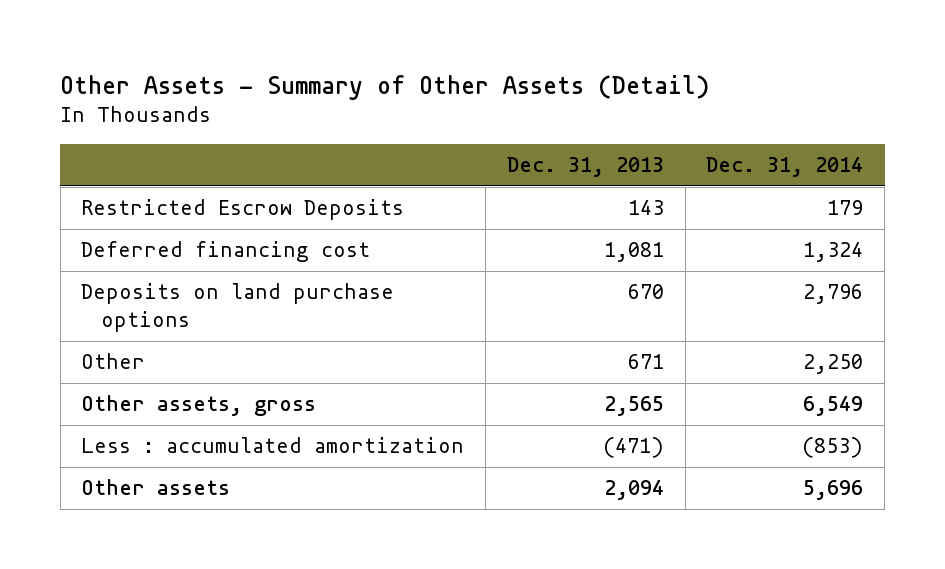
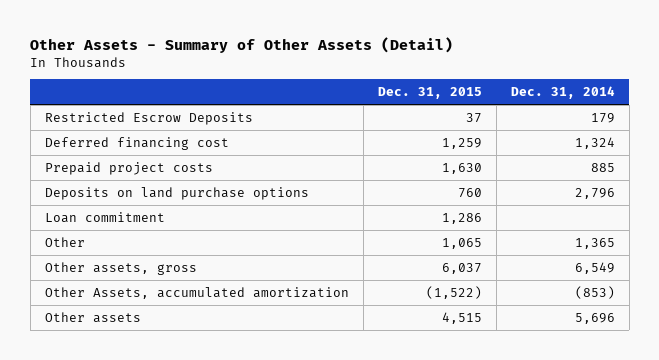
- | Dec. 31, 2013 | Dec. 31, 2014
+ | Dec. 31, 2015 | Dec. 31, 2014
+ Prepaid project costs | 1,630 | 885
- Other | 671 | 2,250
+ Loan commitment | 1,286 |
+ Other | 1,065 | 1,365
- Less : accumulated amortization | (471) | (853)
+ Other Assets, accumulated amortization | (1,522) | (853)

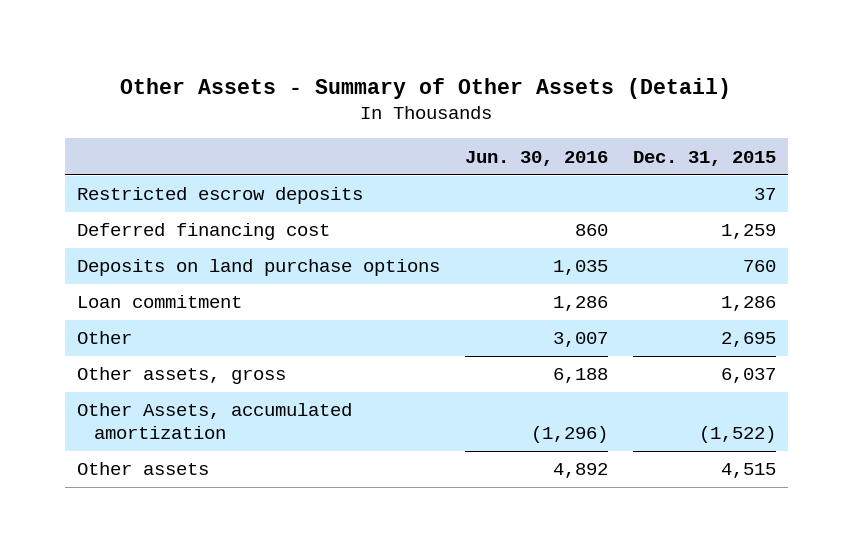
- | Dec. 31, 2015 | Dec. 31, 2014
+ | Jun. 30, 2016 | Dec. 31, 2015
- Restricted Escrow Deposits | 37 | 179
+ Restricted escrow deposits | | 37
- Prepaid project costs | 1,630 | 885
- Other | 1,065 | 1,365
+ Other | 3,007 | 2,695

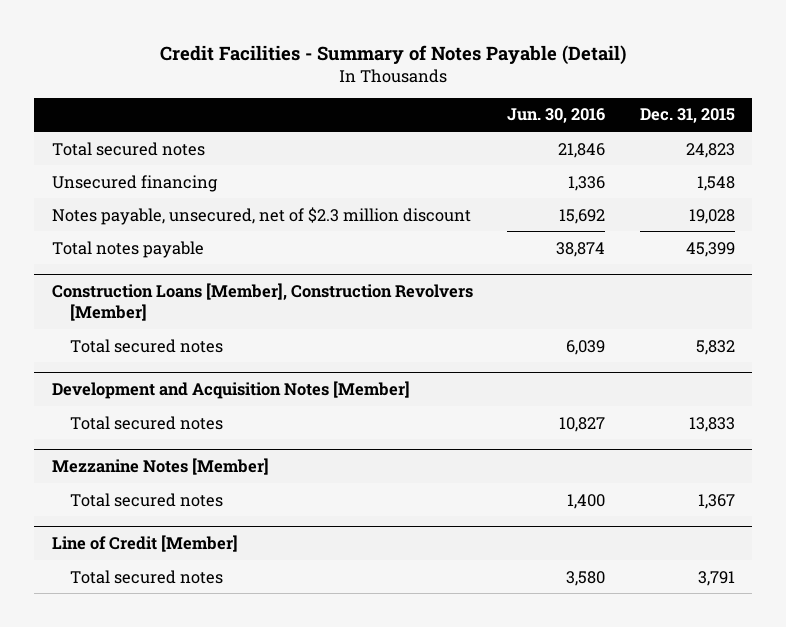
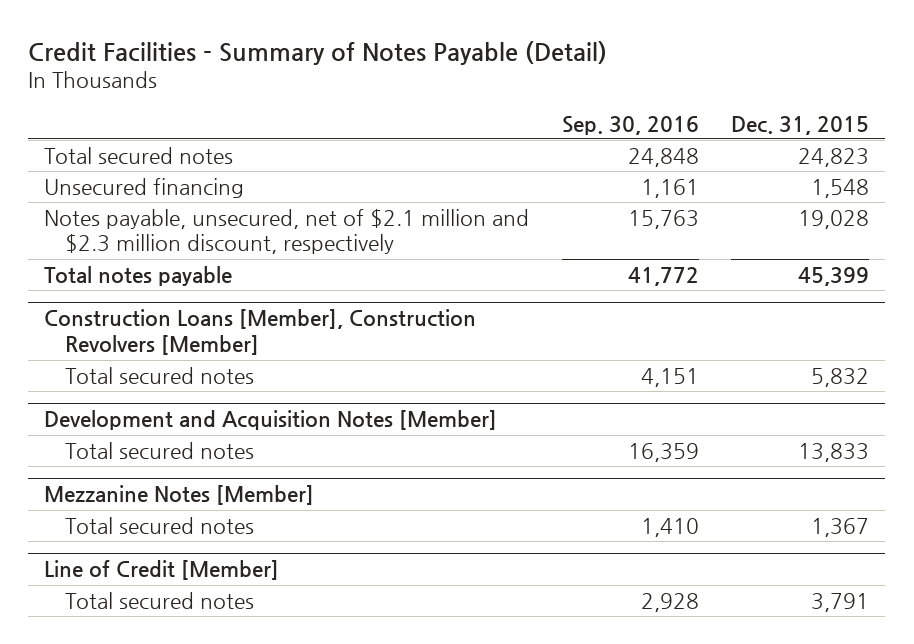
- | Jun. 30, 2016 | Dec. 31, 2015
+ | Sep. 30, 2016 | Dec. 31, 2015
- Notes payable, unsecured, net of $2.3 million discount | 15,692 | 19,028
+ Notes payable, unsecured, net of $2.1 million and $2.3 million discount, respectively | 15,763 | 19,028

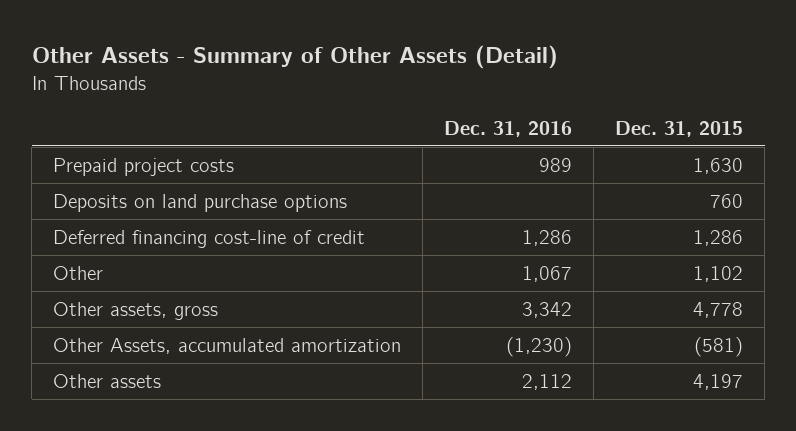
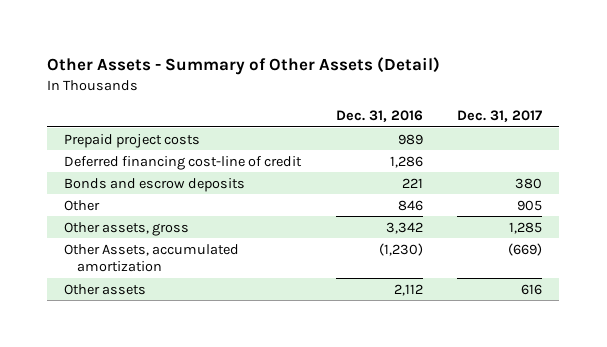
- | Dec. 31, 2016 | Dec. 31, 2015
+ | Dec. 31, 2016 | Dec. 31, 2017
- Deposits on land purchase options | | 760
- Other | 1,067 | 1,102
+ Bonds and escrow deposits | 221 | 380
+ Other | 846 | 905

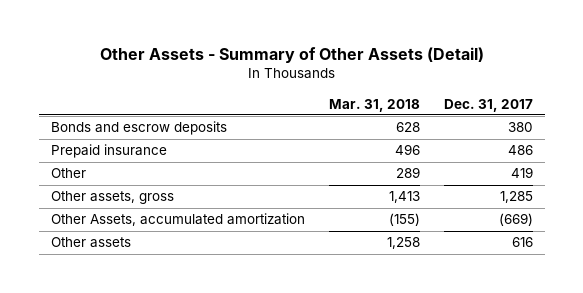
- | Dec. 31, 2016 | Dec. 31, 2017
+ | Mar. 31, 2018 | Dec. 31, 2017
- Prepaid project costs | 989 |
- Deferred financing cost-line of credit | 1,286 |
- Other | 846 | 905
+ Prepaid insurance | 496 | 486
+ Other | 289 | 419

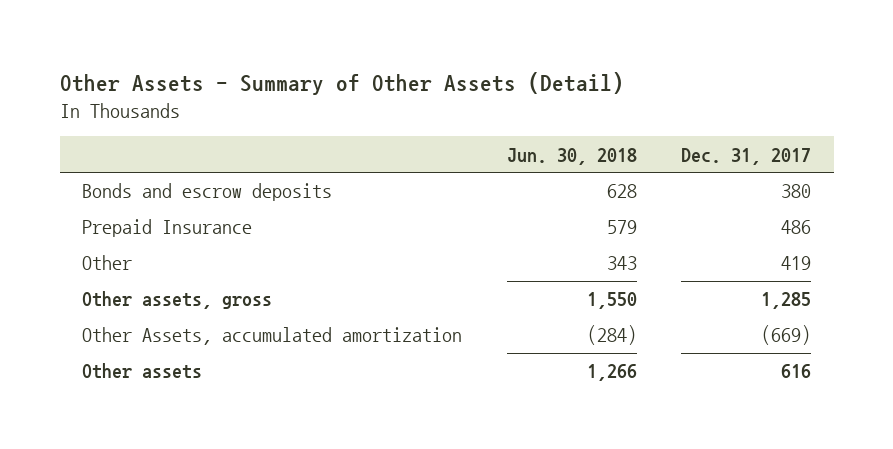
- | Mar. 31, 2018 | Dec. 31, 2017
+ | Jun. 30, 2018 | Dec. 31, 2017
- Prepaid insurance | 496 | 486
+ Prepaid Insurance | 579 | 486

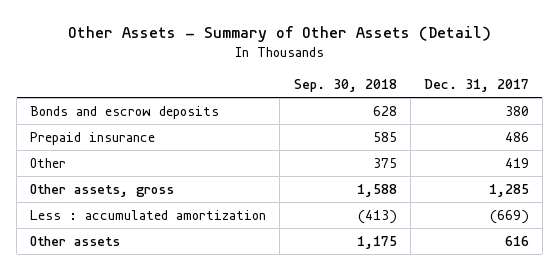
- | Jun. 30, 2018 | Dec. 31, 2017
+ | Sep. 30, 2018 | Dec. 31, 2017
- Prepaid Insurance | 579 | 486
+ Prepaid insurance | 585 | 486
- Other Assets, accumulated amortization | (284) | (669)
+ Less : accumulated amortization | (413) | (669)

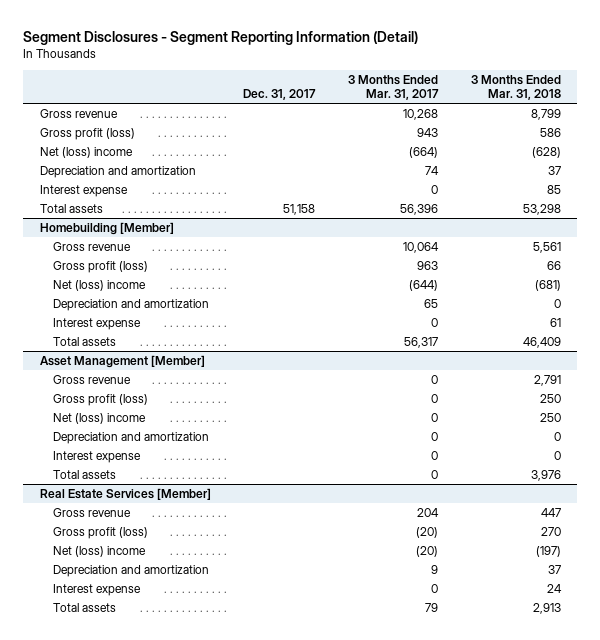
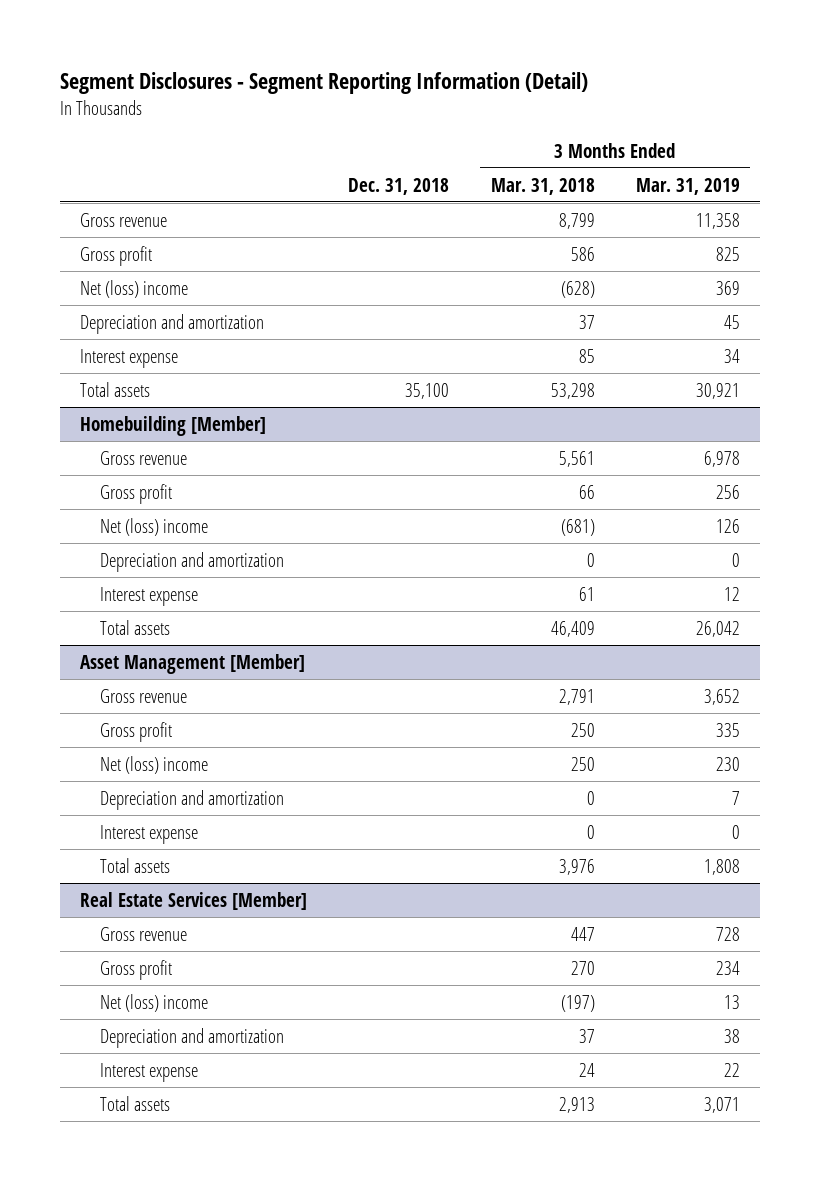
- | Dec. 31, 2017 | 3 Months Ended Mar. 31, 2017 | 3 Months Ended Mar. 31, 2018
+ | Dec. 31, 2018 | 3 Months Ended Mar. 31, 2018 | 3 Months Ended Mar. 31, 2019
- Gross profit (loss) | | 943 | 586
+ Gross profit | | 586 | 825
@ Homebuilding [Member]
- Gross profit (loss) | | 963 | 66
+ Gross profit | | 66 | 256
@ Asset Management [Member]
- Gross profit (loss) | | 0 | 250
+ Gross profit | | 250 | 335
@ Real Estate Services [Member]
- Gross profit (loss) | | (20) | 270
+ Gross profit | | 270 | 234

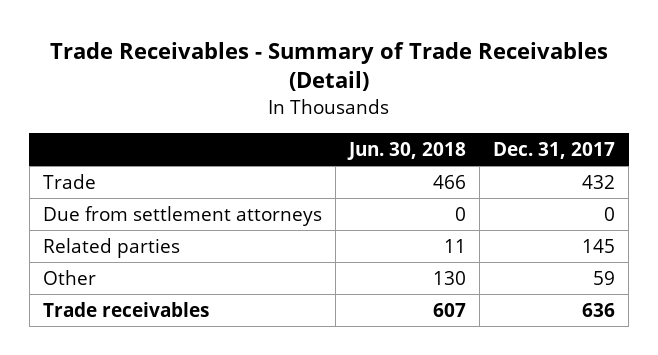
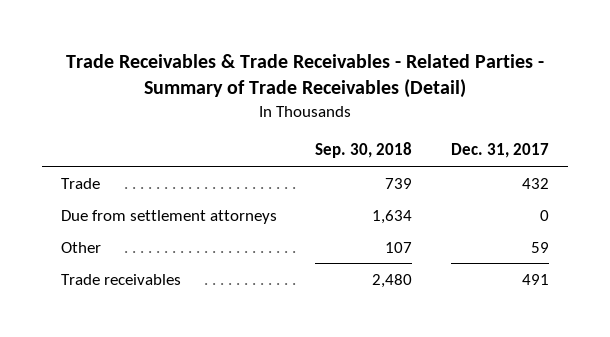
- Trade Receivables - Summary of Trade Receivables (Detail)
+ Trade Receivables & Trade Receivables - Related Parties - Summary of Trade Receivables (Detail)
- | Jun. 30, 2018 | Dec. 31, 2017
+ | Sep. 30, 2018 | Dec. 31, 2017
- Related parties | 11 | 145
- Trade receivables | 607 | 636
+ Trade receivables | 2,480 | 491

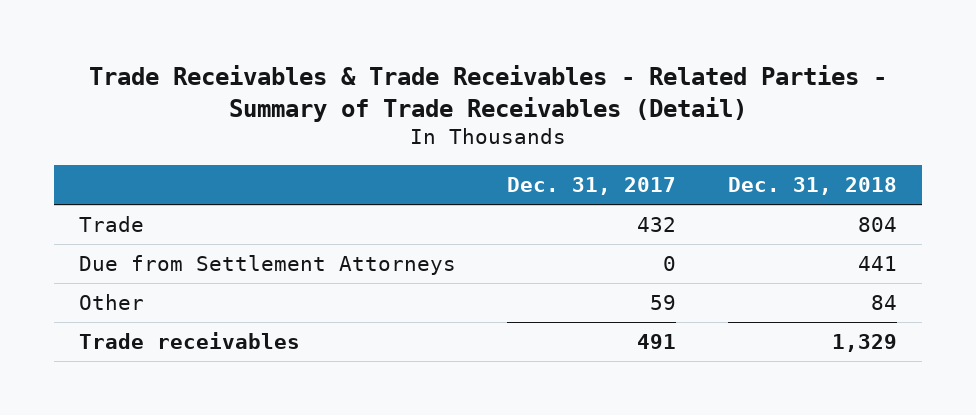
- | Sep. 30, 2018 | Dec. 31, 2017
+ | Dec. 31, 2017 | Dec. 31, 2018
- Due from settlement attorneys | 1,634 | 0
+ Due from Settlement Attorneys | 0 | 441

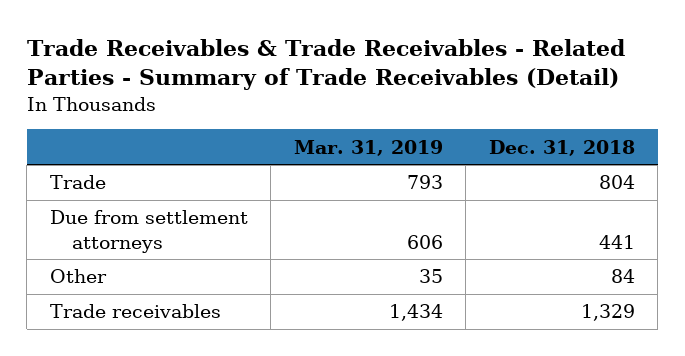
- | Dec. 31, 2017 | Dec. 31, 2018
+ | Mar. 31, 2019 | Dec. 31, 2018
- Due from Settlement Attorneys | 0 | 441
+ Due from settlement attorneys | 606 | 441

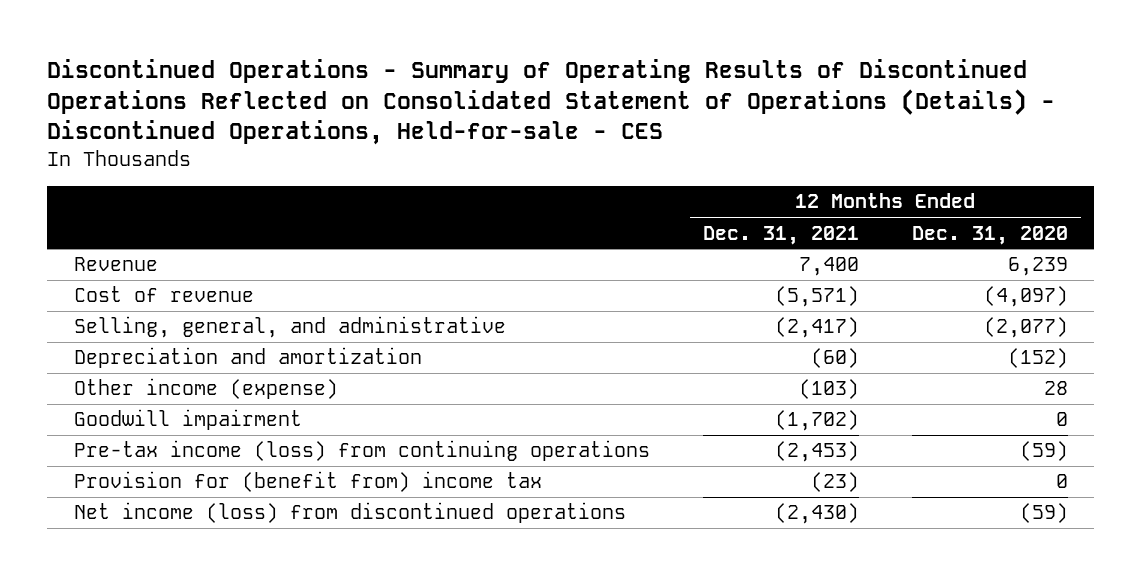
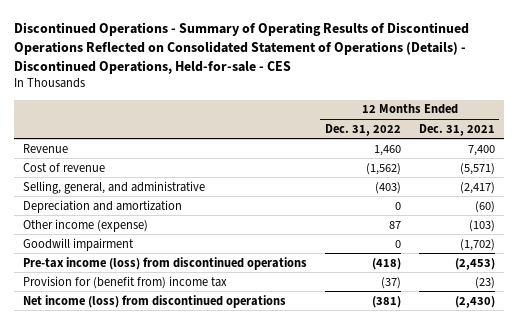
- | 12 Months Ended Dec. 31, 2021 | 12 Months Ended Dec. 31, 2020
+ | 12 Months Ended Dec. 31, 2022 | 12 Months Ended Dec. 31, 2021
- Pre-tax income (loss) from continuing operations | (2,453) | (59)
+ Pre-tax income (loss) from discontinued operations | (418) | (2,453)

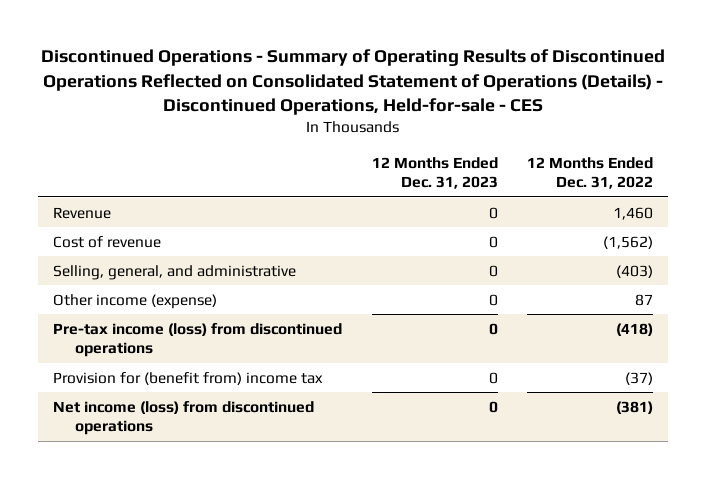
- | 12 Months Ended Dec. 31, 2022 | 12 Months Ended Dec. 31, 2021
+ | 12 Months Ended Dec. 31, 2023 | 12 Months Ended Dec. 31, 2022
- Depreciation and amortization | 0 | (60)
- Goodwill impairment | 0 | (1,702)

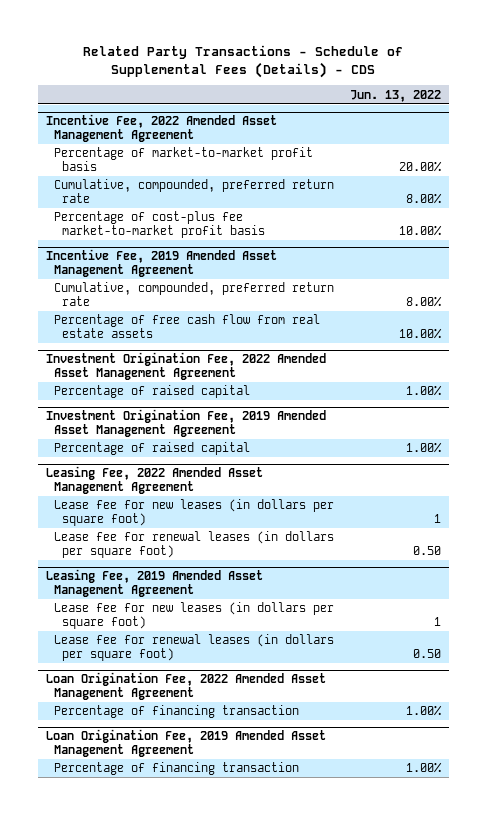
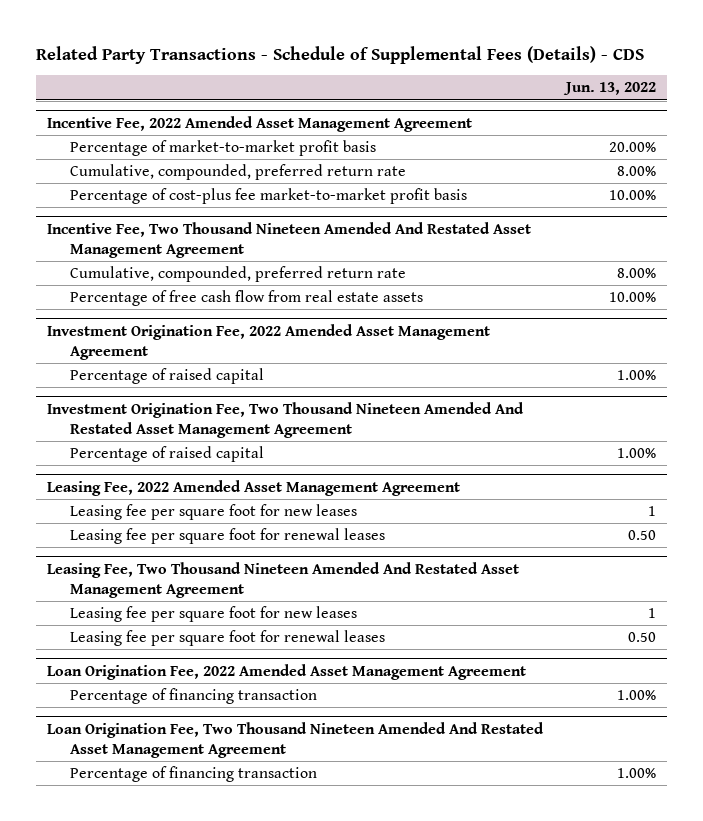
- Incentive Fee, 2019 Amended Asset Management Agreement
+ Incentive Fee, Two Thousand Nineteen Amended And Restated Asset Management Agreement
- Investment Origination Fee, 2019 Amended Asset Management Agreement
+ Investment Origination Fee, Two Thousand Nineteen Amended And Restated Asset Management Agreement
@ Leasing Fee, 2022 Amended Asset Management Agreement
- Lease fee for new leases (in dollars per square foot) | 1
- Lease fee for renewal leases (in dollars per square foot) | 0.50
- Leasing Fee, 2019 Amended Asset Management Agreement
- Lease fee for new leases (in dollars per square foot) | 1
- Lease fee for renewal leases (in dollars per square foot) | 0.50
@ Leasing Fee, 2022 Amended Asset Management Agreement
+ Leasing fee per square foot for new leases | 1
+ Leasing fee per square foot for renewal leases | 0.50
+ Leasing Fee, Two Thousand Nineteen Amended And Restated Asset Management Agreement
+ Leasing fee per square foot for new leases | 1
+ Leasing fee per square foot for renewal leases | 0.50
- Loan Origination Fee, 2019 Amended Asset Management Agreement
+ Loan Origination Fee, Two Thousand Nineteen Amended And Restated Asset Management Agreement

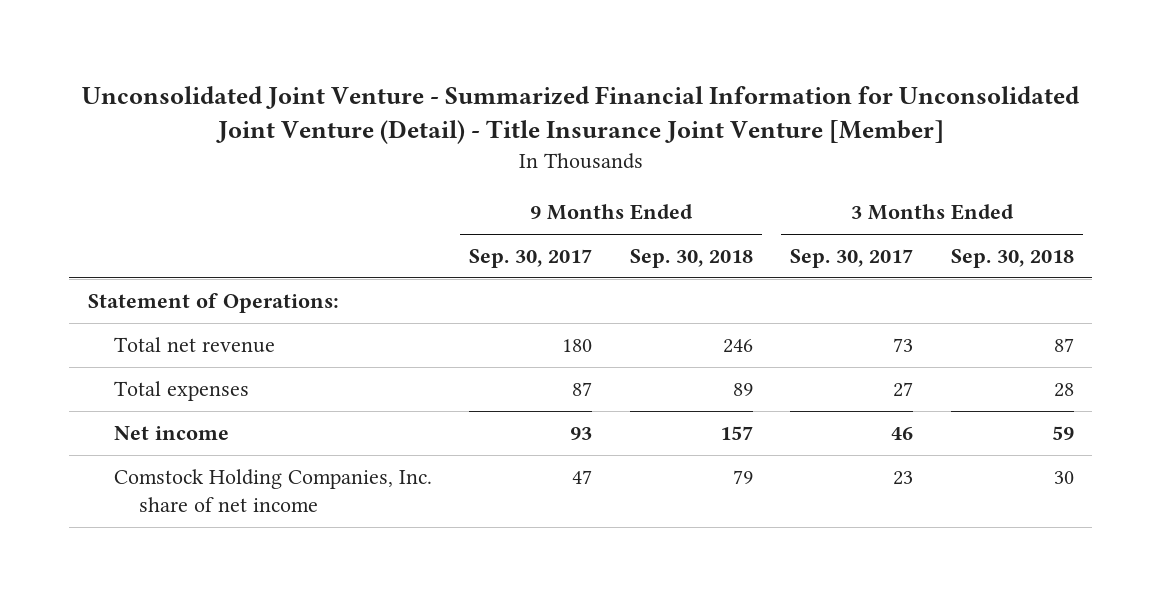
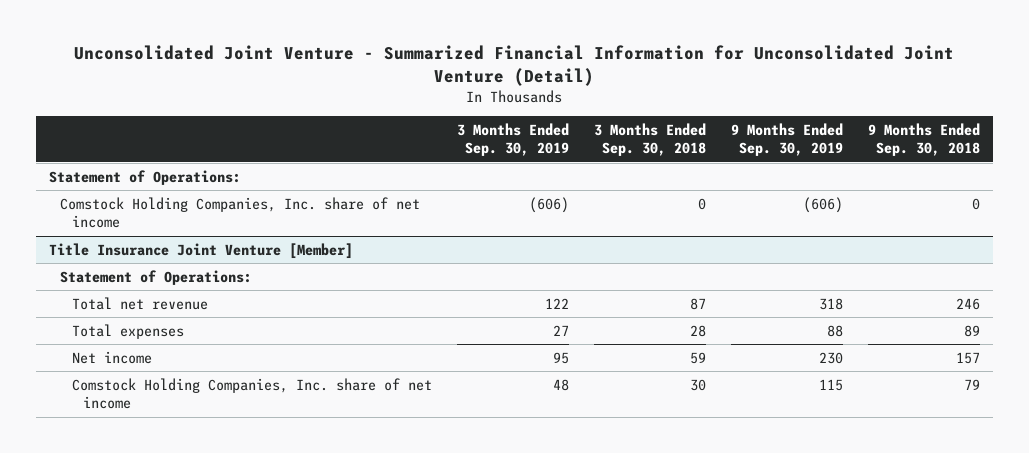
- Unconsolidated Joint Venture - Summarized Financial Information for Unconsolidated Joint Venture (Detail) - Title Insurance Joint Venture [Member]
+ Unconsolidated Joint Venture - Summarized Financial Information for Unconsolidated Joint Venture (Detail)
- | 9 Months Ended Sep. 30, 2017 | 9 Months Ended Sep. 30, 2018 | 3 Months Ended Sep. 30, 2017 | 3 Months Ended Sep. 30, 2018
+ | 3 Months Ended Sep. 30, 2019 | 3 Months Ended Sep. 30, 2018 | 9 Months Ended Sep. 30, 2019 | 9 Months Ended Sep. 30, 2018
+ Comstock Holding Companies, Inc. share of net income | (606) | 0 | (606) | 0
+ Title Insurance Joint Venture [Member]
+ Statement of Operations:

